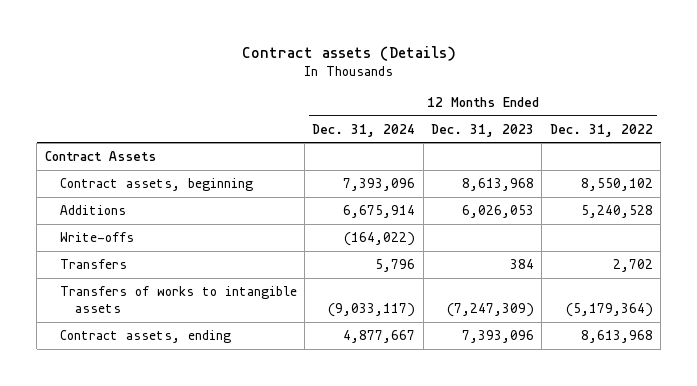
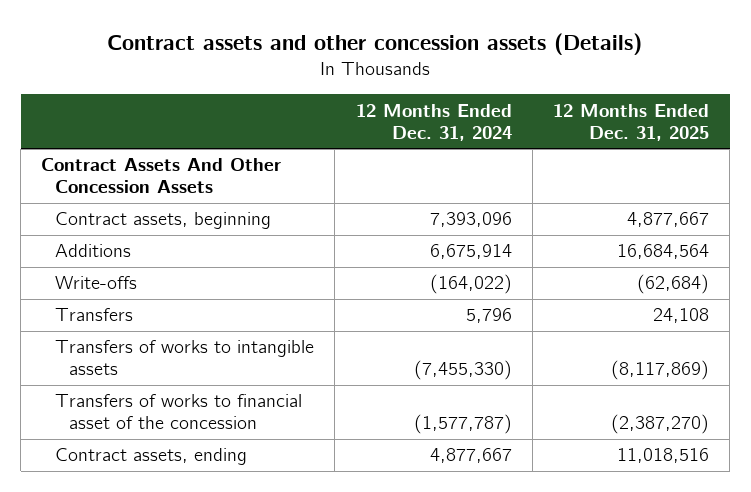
- Contract assets (Details)
+ Contract assets and other concession assets (Details)
- | 12 Months Ended Dec. 31, 2024 | 12 Months Ended Dec. 31, 2023 | 12 Months Ended Dec. 31, 2022
+ | 12 Months Ended Dec. 31, 2024 | 12 Months Ended Dec. 31, 2025
- Contract Assets
+ Contract Assets And Other Concession Assets
- Transfers of works to intangible assets | (9,033,117) | (7,247,309) | (5,179,364)
+ Transfers of works to intangible assets | (7,455,330) | (8,117,869)
+ Transfers of works to financial asset of the concession | (1,577,787) | (2,387,270)

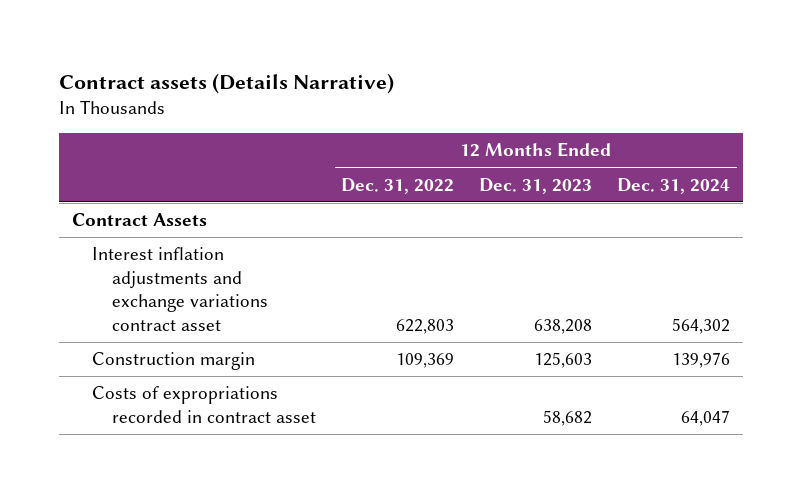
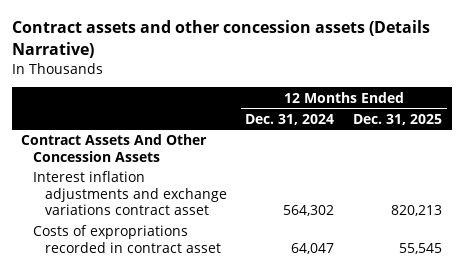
- Contract assets (Details Narrative)
+ Contract assets and other concession assets (Details Narrative)
- | 12 Months Ended Dec. 31, 2022 | 12 Months Ended Dec. 31, 2023 | 12 Months Ended Dec. 31, 2024
+ | 12 Months Ended Dec. 31, 2024 | 12 Months Ended Dec. 31, 2025
- Contract Assets
+ Contract Assets And Other Concession Assets
- Construction margin | 109,369 | 125,603 | 139,976

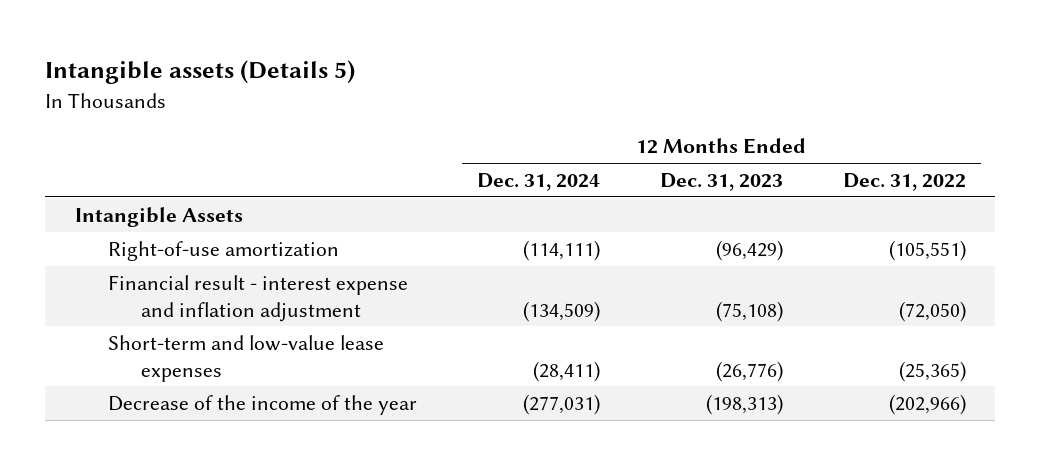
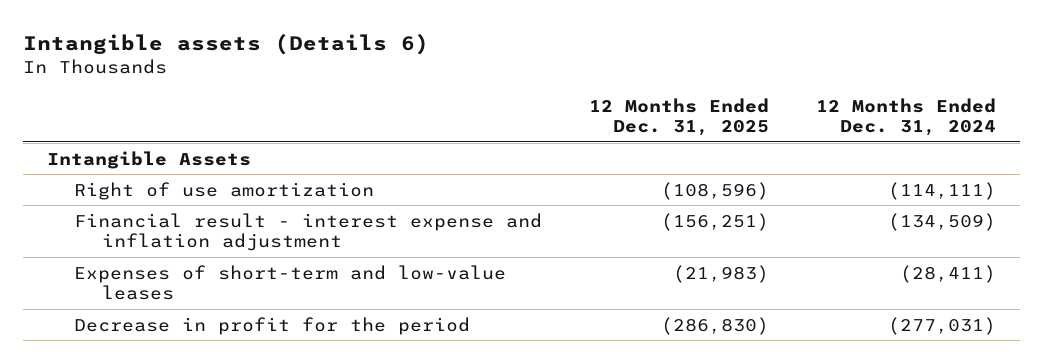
- Intangible assets (Details 5)
+ Intangible assets (Details 6)
- | 12 Months Ended Dec. 31, 2024 | 12 Months Ended Dec. 31, 2023 | 12 Months Ended Dec. 31, 2022
+ | 12 Months Ended Dec. 31, 2025 | 12 Months Ended Dec. 31, 2024
- Right-of-use amortization | (114,111) | (96,429) | (105,551)
+ Right of use amortization | (108,596) | (114,111)
- Short-term and low-value lease expenses | (28,411) | (26,776) | (25,365)
- Decrease of the income of the year | (277,031) | (198,313) | (202,966)
+ Expenses of short-term and low-value leases | (21,983) | (28,411)
+ Decrease in profit for the period | (286,830) | (277,031)

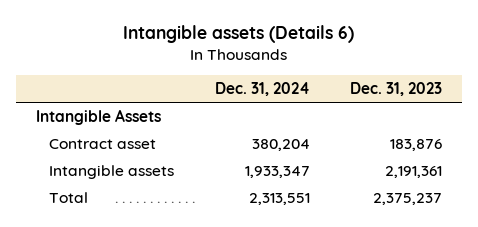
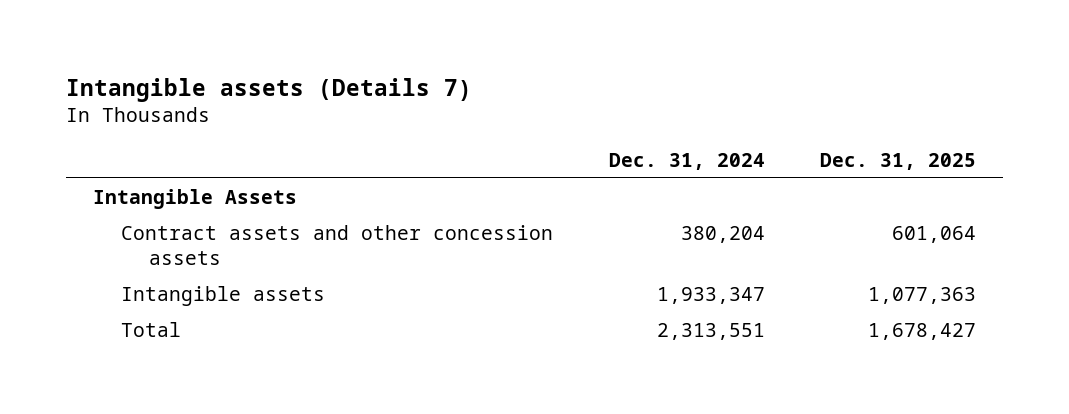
- Intangible assets (Details 6)
+ Intangible assets (Details 7)
- | Dec. 31, 2024 | Dec. 31, 2023
+ | Dec. 31, 2024 | Dec. 31, 2025
- Contract asset | 380,204 | 183,876
+ Contract assets and other concession assets | 380,204 | 601,064

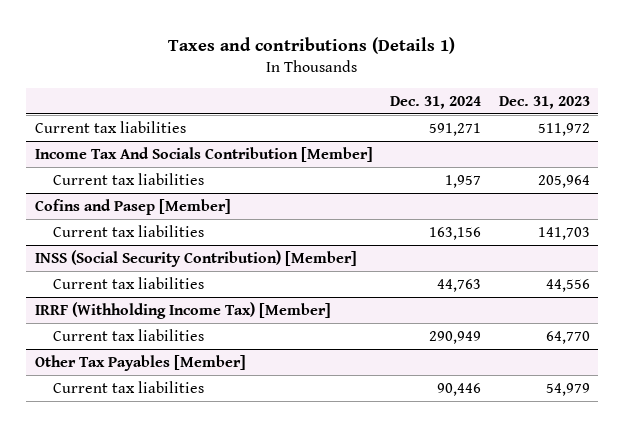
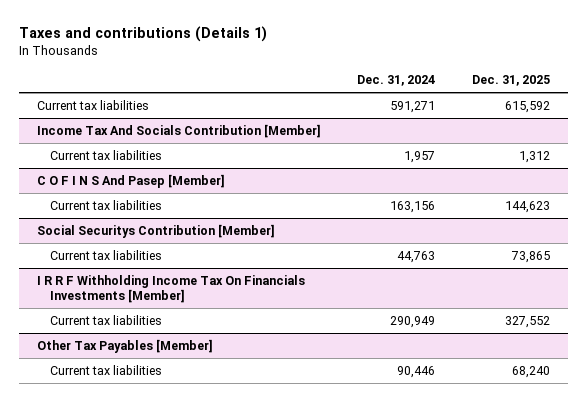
- | Dec. 31, 2024 | Dec. 31, 2023
+ | Dec. 31, 2024 | Dec. 31, 2025
- Cofins and Pasep [Member]
+ C O F I N S And Pasep [Member]
- INSS (Social Security Contribution) [Member]
+ Social Securitys Contribution [Member]
- IRRF (Withholding Income Tax) [Member]
+ I R R F Withholding Income Tax On Financials Investments [Member]

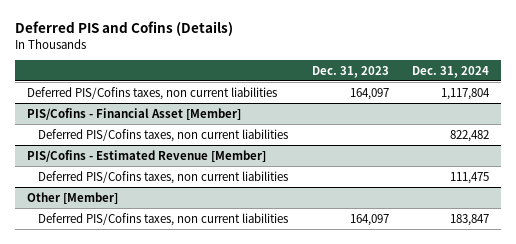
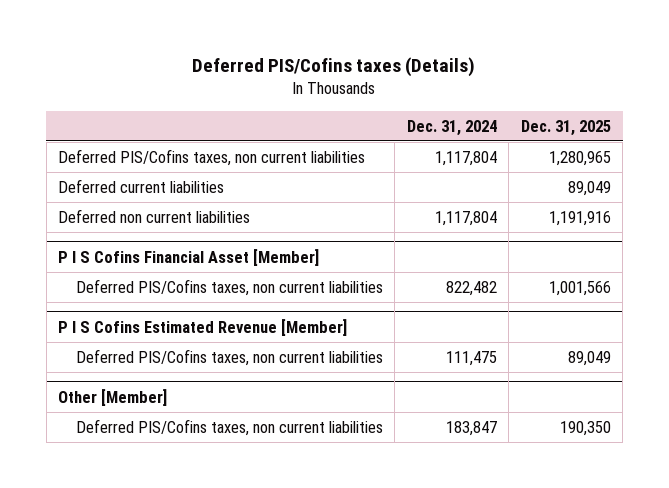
- Deferred PIS and Cofins (Details)
+ Deferred PIS/Cofins taxes (Details)
- | Dec. 31, 2023 | Dec. 31, 2024
+ | Dec. 31, 2024 | Dec. 31, 2025
- PIS/Cofins - Financial Asset [Member]
+ Deferred current liabilities | | 89,049
+ Deferred non current liabilities | 1,117,804 | 1,191,916
+ P I S Cofins Financial Asset [Member]
- PIS/Cofins - Estimated Revenue [Member]
+ P I S Cofins Estimated Revenue [Member]

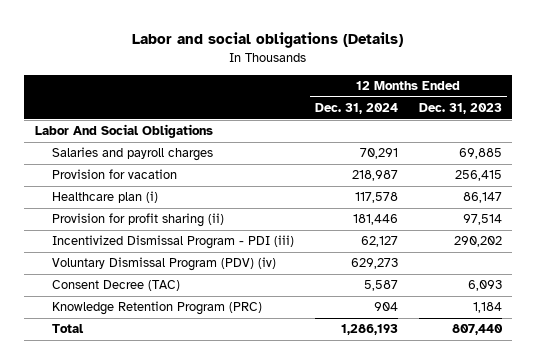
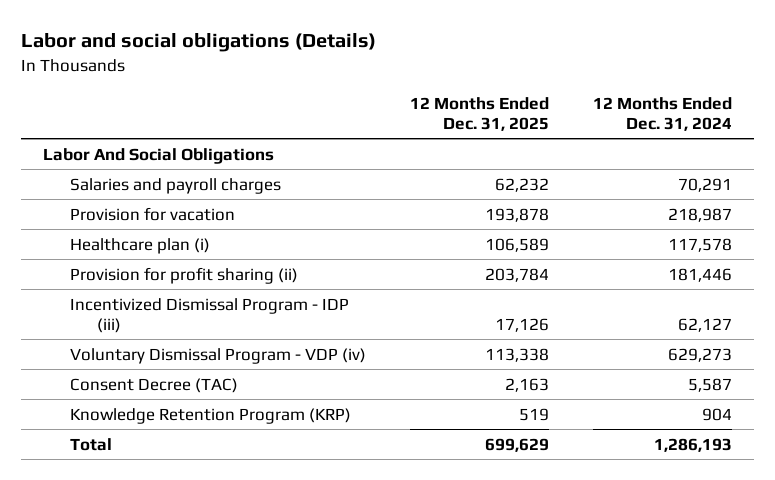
- | 12 Months Ended Dec. 31, 2024 | 12 Months Ended Dec. 31, 2023
+ | 12 Months Ended Dec. 31, 2025 | 12 Months Ended Dec. 31, 2024
- Incentivized Dismissal Program - PDI (iii) | 62,127 | 290,202
- Voluntary Dismissal Program (PDV) (iv) | 629,273 |
+ Incentivized Dismissal Program - IDP (iii) | 17,126 | 62,127
+ Voluntary Dismissal Program - VDP (iv) | 113,338 | 629,273
- Knowledge Retention Program (PRC) | 904 | 1,184
+ Knowledge Retention Program (KRP) | 519 | 904

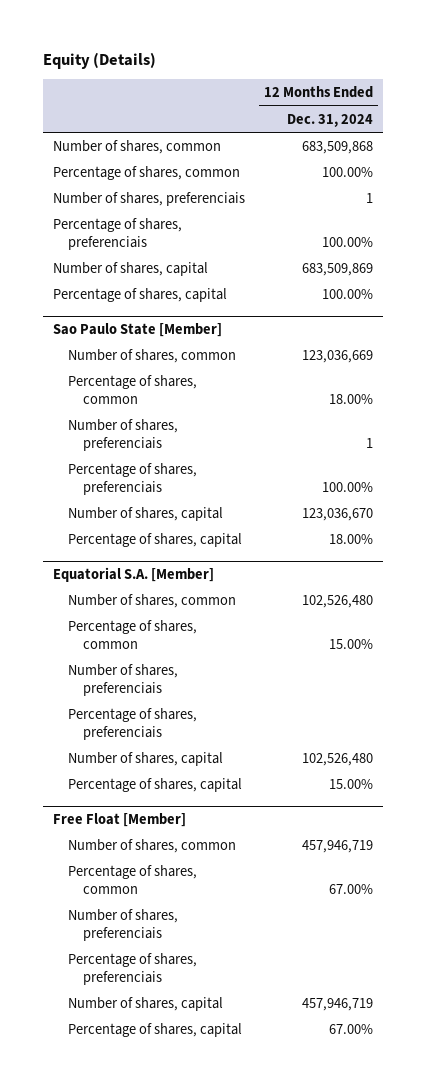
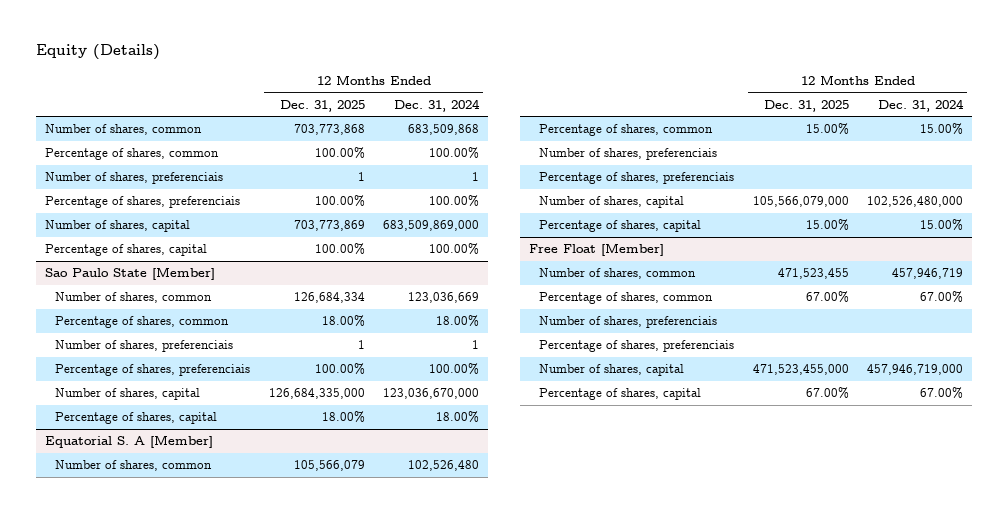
- | 12 Months Ended Dec. 31, 2024
+ | 12 Months Ended Dec. 31, 2025 | 12 Months Ended Dec. 31, 2024
- Number of shares, capital | 683,509,869
+ Number of shares, capital | 703,773,869 | 683,509,869,000
@ Sao Paulo State [Member]
- Number of shares, capital | 123,036,670
+ Number of shares, capital | 126,684,335,000 | 123,036,670,000
- Equatorial S.A. [Member]
+ Equatorial S. A [Member]
- Number of shares, capital | 102,526,480
+ Number of shares, capital | 105,566,079,000 | 102,526,480,000
@ Free Float [Member]
- Number of shares, capital | 457,946,719
+ Number of shares, capital | 471,523,455,000 | 457,946,719,000

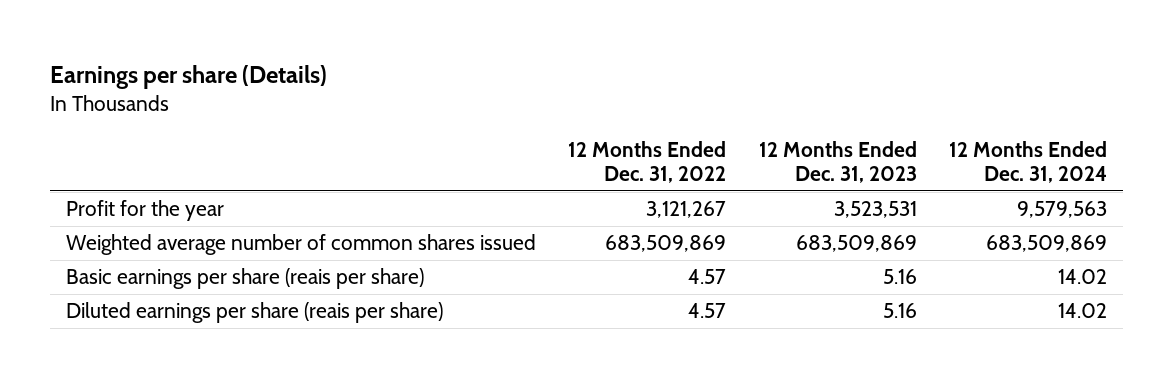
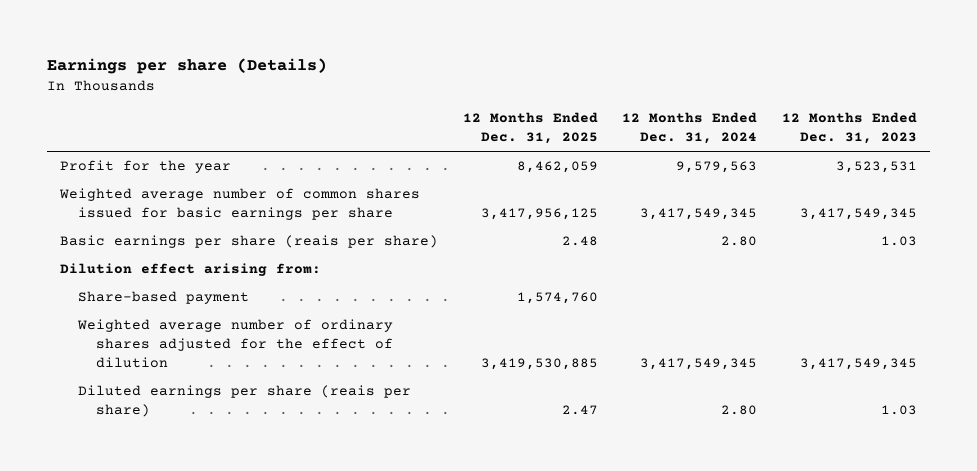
- | 12 Months Ended Dec. 31, 2022 | 12 Months Ended Dec. 31, 2023 | 12 Months Ended Dec. 31, 2024
+ | 12 Months Ended Dec. 31, 2025 | 12 Months Ended Dec. 31, 2024 | 12 Months Ended Dec. 31, 2023
- Weighted average number of common shares issued | 683,509,869 | 683,509,869 | 683,509,869
- Basic earnings per share (reais per share) | 4.57 | 5.16 | 14.02
- Diluted earnings per share (reais per share) | 4.57 | 5.16 | 14.02
+ Weighted average number of common shares issued for basic earnings per share | 3,417,956,125 | 3,417,549,345 | 3,417,549,345
+ Basic earnings per share (reais per share) | 2.48 | 2.80 | 1.03
+ Dilution effect arising from:
+ Share-based payment | 1,574,760 | |
+ Weighted average number of ordinary shares adjusted for the effect of dilution | 3,419,530,885 | 3,417,549,345 | 3,417,549,345
+ Diluted earnings per share (reais per share) | 2.47 | 2.80 | 1.03

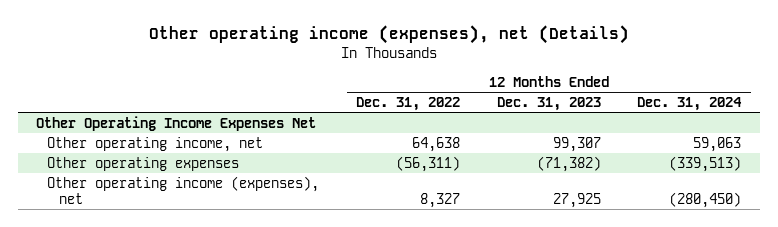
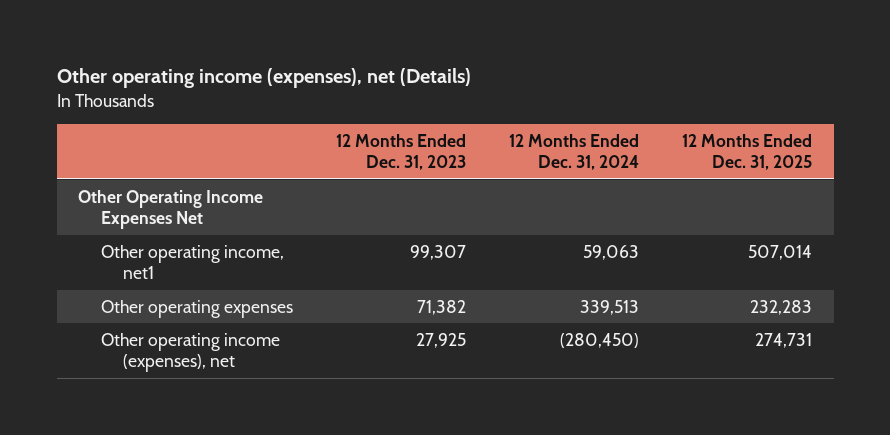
- | 12 Months Ended Dec. 31, 2022 | 12 Months Ended Dec. 31, 2023 | 12 Months Ended Dec. 31, 2024
+ | 12 Months Ended Dec. 31, 2023 | 12 Months Ended Dec. 31, 2024 | 12 Months Ended Dec. 31, 2025
- Other operating income, net | 64,638 | 99,307 | 59,063
- Other operating expenses | (56,311) | (71,382) | (339,513)
+ Other operating income, net1 | 99,307 | 59,063 | 507,014
+ Other operating expenses | 71,382 | 339,513 | 232,283

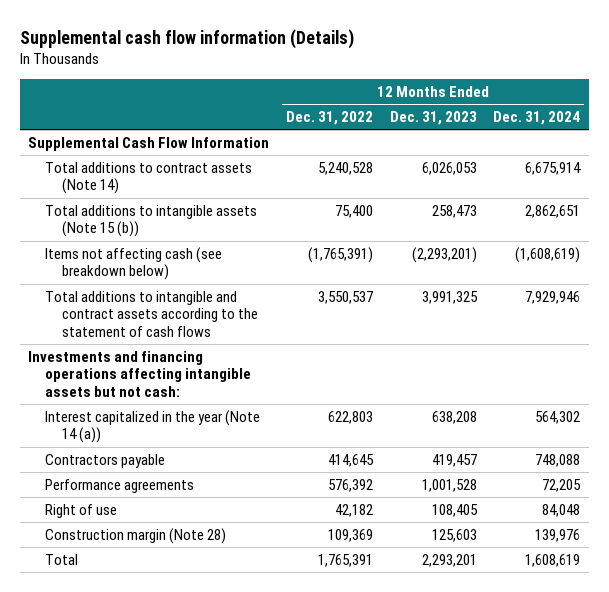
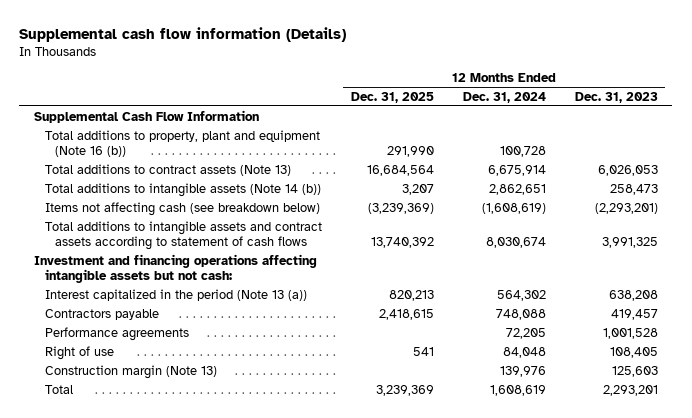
- | 12 Months Ended Dec. 31, 2022 | 12 Months Ended Dec. 31, 2023 | 12 Months Ended Dec. 31, 2024
+ | 12 Months Ended Dec. 31, 2025 | 12 Months Ended Dec. 31, 2024 | 12 Months Ended Dec. 31, 2023
- Total additions to contract assets (Note 14) | 5,240,528 | 6,026,053 | 6,675,914
- Total additions to intangible assets (Note 15 (b)) | 75,400 | 258,473 | 2,862,651
+ Total additions to property, plant and equipment (Note 16 (b)) | 291,990 | 100,728 |
+ Total additions to contract assets (Note 13) | 16,684,564 | 6,675,914 | 6,026,053
+ Total additions to intangible assets (Note 14 (b)) | 3,207 | 2,862,651 | 258,473
- Total additions to intangible and contract assets according to the statement of cash flows | 3,550,537 | 3,991,325 | 7,929,946
- Investments and financing operations affecting intangible assets but not cash:
- Interest capitalized in the year (Note 14 (a)) | 622,803 | 638,208 | 564,302
+ Total additions to intangible assets and contract assets according to statement of cash flows | 13,740,392 | 8,030,674 | 3,991,325
+ Investment and financing operations affecting intangible assets but not cash:
+ Interest capitalized in the period (Note 13 (a)) | 820,213 | 564,302 | 638,208
- Construction margin (Note 28) | 109,369 | 125,603 | 139,976
+ Construction margin (Note 13) | | 139,976 | 125,603

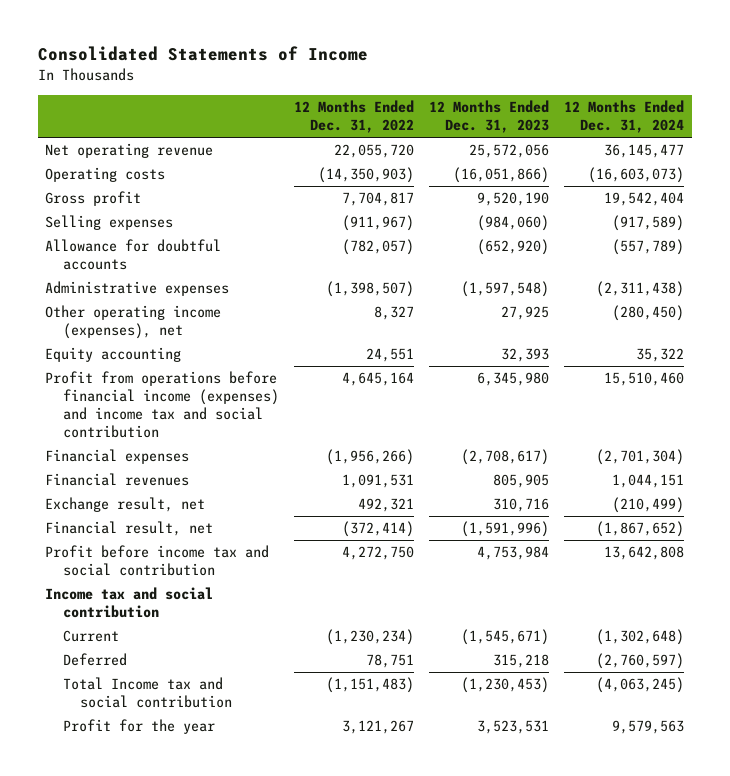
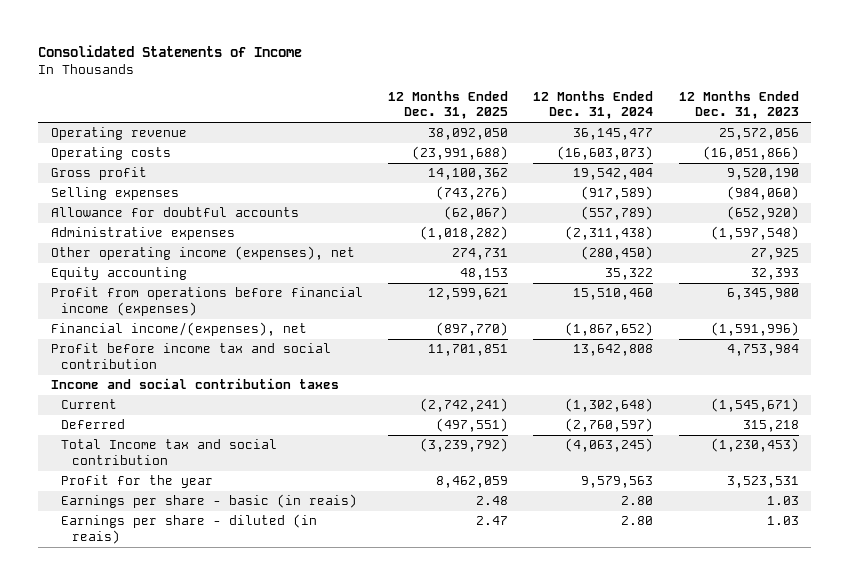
- | 12 Months Ended Dec. 31, 2022 | 12 Months Ended Dec. 31, 2023 | 12 Months Ended Dec. 31, 2024
+ | 12 Months Ended Dec. 31, 2025 | 12 Months Ended Dec. 31, 2024 | 12 Months Ended Dec. 31, 2023
- Net operating revenue | 22,055,720 | 25,572,056 | 36,145,477
+ Operating revenue | 38,092,050 | 36,145,477 | 25,572,056
- Profit from operations before financial income (expenses) and income tax and social contribution | 4,645,164 | 6,345,980 | 15,510,460
- Financial expenses | (1,956,266) | (2,708,617) | (2,701,304)
- Financial revenues | 1,091,531 | 805,905 | 1,044,151
- Exchange result, net | 492,321 | 310,716 | (210,499)
- Financial result, net | (372,414) | (1,591,996) | (1,867,652)
+ Profit from operations before financial income (expenses) | 12,599,621 | 15,510,460 | 6,345,980
+ Financial income/(expenses), net | (897,770) | (1,867,652) | (1,591,996)
- Income tax and social contribution
+ Income and social contribution taxes
+ Earnings per share - basic (in reais) | 2.48 | 2.80 | 1.03
+ Earnings per share - diluted (in reais) | 2.47 | 2.80 | 1.03

